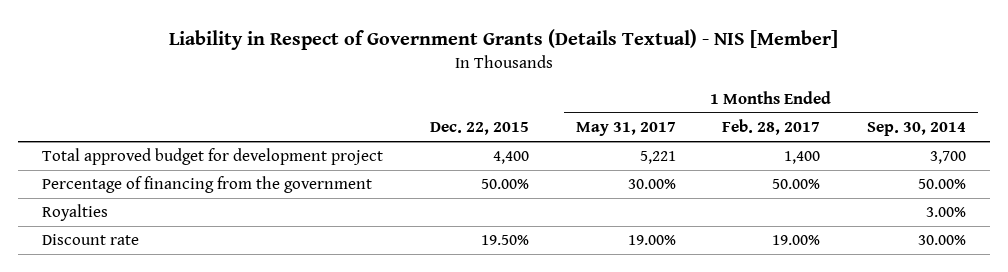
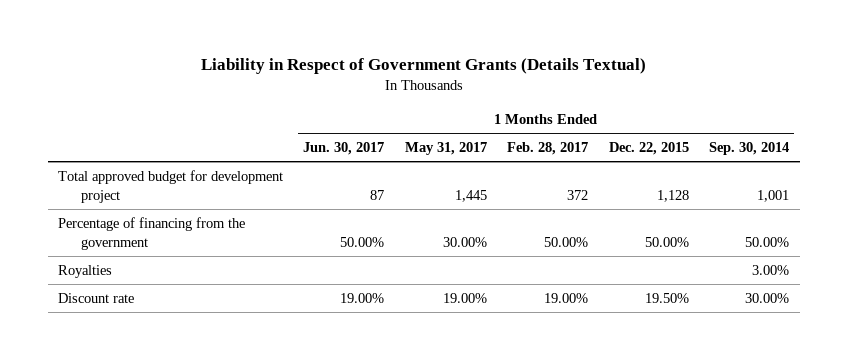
- Liability in Respect of Government Grants (Details Textual) - NIS [Member]
+ Liability in Respect of Government Grants (Details Textual)
- | Dec. 22, 2015 | 1 Months Ended May 31, 2017 | 1 Months Ended Feb. 28, 2017 | 1 Months Ended Sep. 30, 2014
+ | 1 Months Ended Jun. 30, 2017 | 1 Months Ended May 31, 2017 | 1 Months Ended Feb. 28, 2017 | 1 Months Ended Dec. 22, 2015 | 1 Months Ended Sep. 30, 2014
- Total approved budget for development project | 4,400 | 5,221 | 1,400 | 3,700
+ Total approved budget for development project | 87 | 1,445 | 372 | 1,128 | 1,001

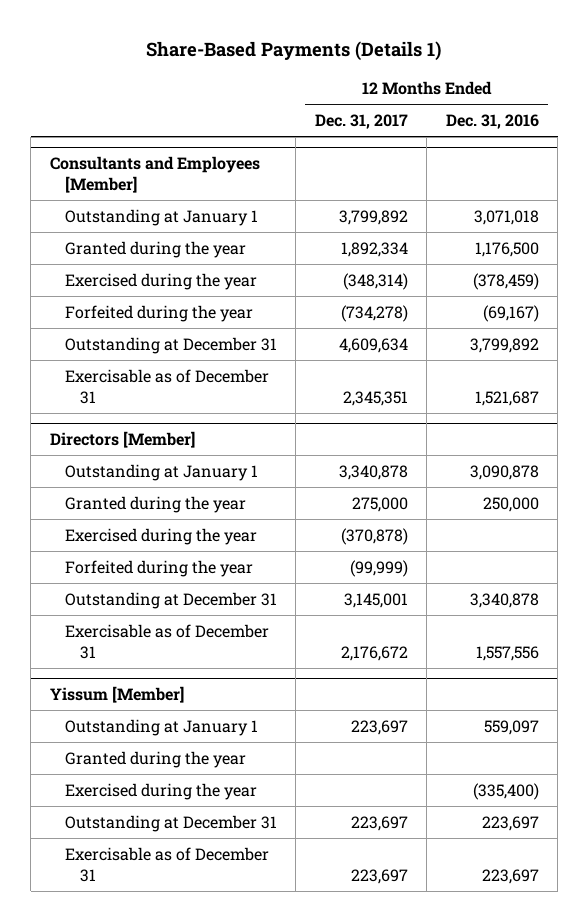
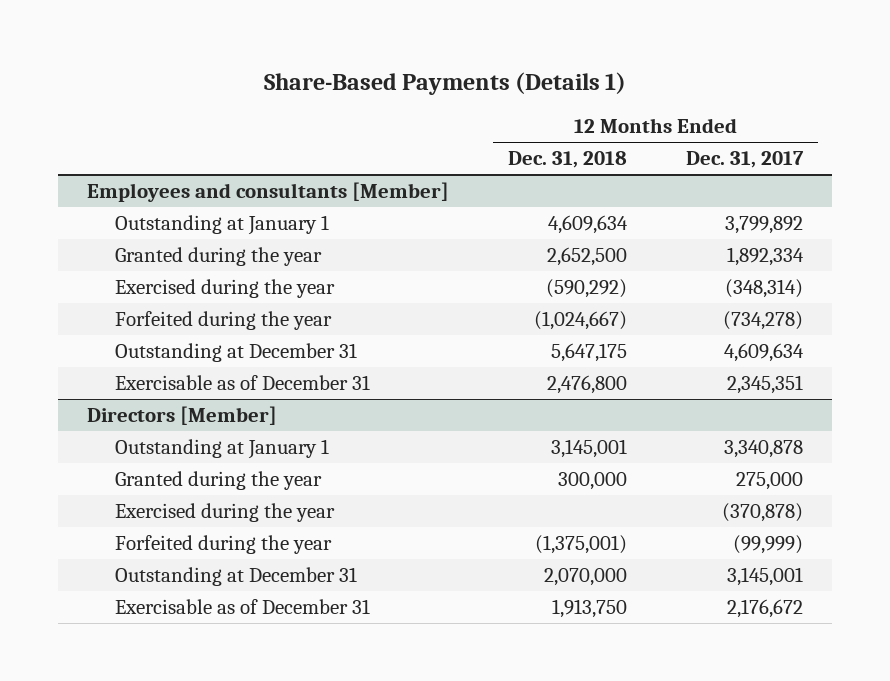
- | 12 Months Ended Dec. 31, 2017 | 12 Months Ended Dec. 31, 2016
+ | 12 Months Ended Dec. 31, 2018 | 12 Months Ended Dec. 31, 2017
- Consultants and Employees [Member]
+ Employees and consultants [Member]
- Yissum [Member]
- Outstanding at January 1 | 223,697 | 559,097
- Granted during the year
- Exercised during the year | | (335,400)
- Outstanding at December 31 | 223,697 | 223,697
- Exercisable as of December 31 | 223,697 | 223,697

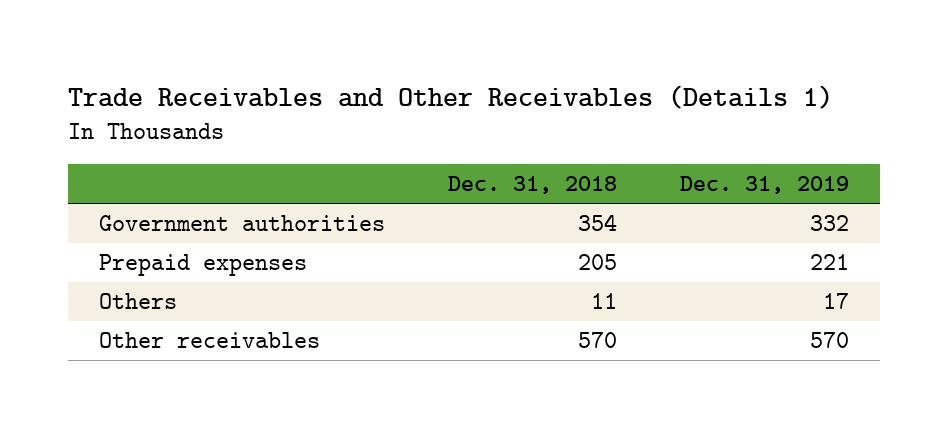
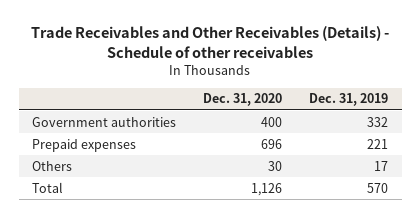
- Trade Receivables and Other Receivables (Details 1)
+ Trade Receivables and Other Receivables (Details) - Schedule of other receivables
- | Dec. 31, 2018 | Dec. 31, 2019
+ | Dec. 31, 2020 | Dec. 31, 2019
- Other receivables | 570 | 570
+ Total | 1,126 | 570

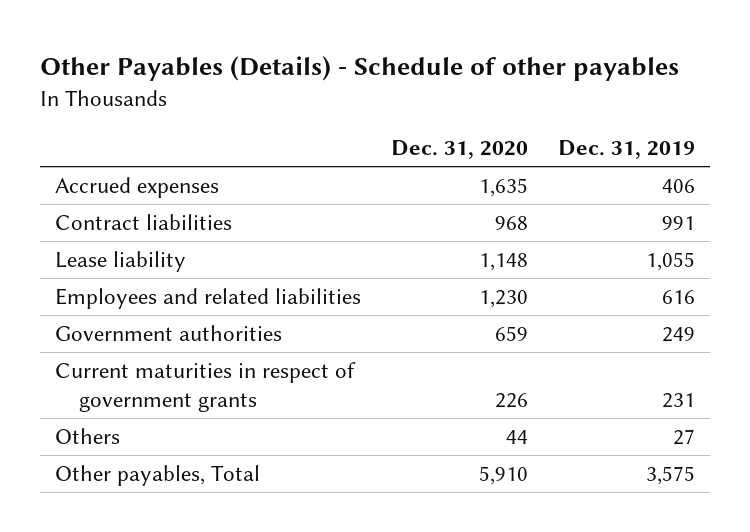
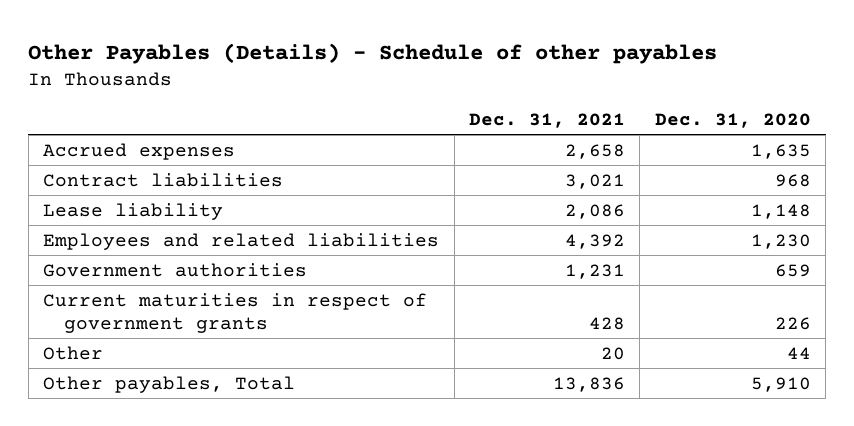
- | Dec. 31, 2020 | Dec. 31, 2019
+ | Dec. 31, 2021 | Dec. 31, 2020
- Others | 44 | 27
+ Other | 20 | 44

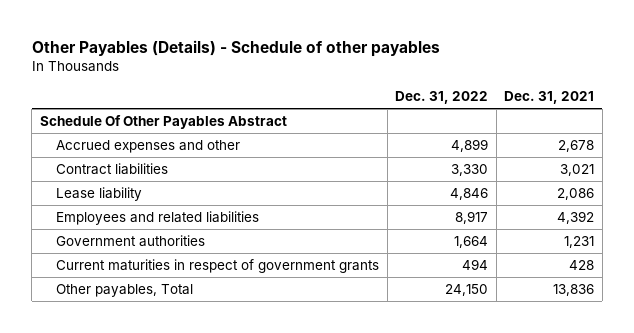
- | Dec. 31, 2021 | Dec. 31, 2020
+ | Dec. 31, 2022 | Dec. 31, 2021
- Accrued expenses | 2,658 | 1,635
+ Schedule Of Other Payables Abstract
+ Accrued expenses and other | 4,899 | 2,678
- Other | 20 | 44

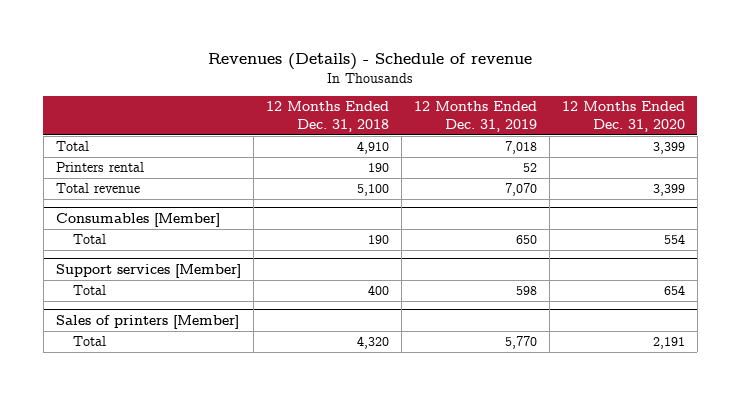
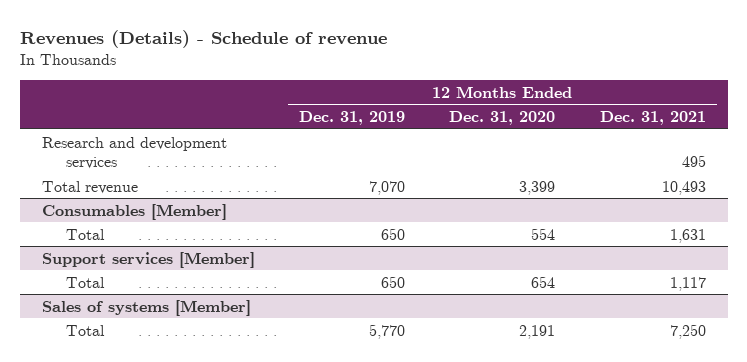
- | 12 Months Ended Dec. 31, 2018 | 12 Months Ended Dec. 31, 2019 | 12 Months Ended Dec. 31, 2020
+ | 12 Months Ended Dec. 31, 2019 | 12 Months Ended Dec. 31, 2020 | 12 Months Ended Dec. 31, 2021
- Total | 4,910 | 7,018 | 3,399
- Printers rental | 190 | 52 |
+ Research and development services | | | 495
@ Support services [Member]
- Total | 400 | 598 | 654
- Sales of printers [Member]
@ Support services [Member]
+ Total | 650 | 654 | 1,117
+ Sales of systems [Member]

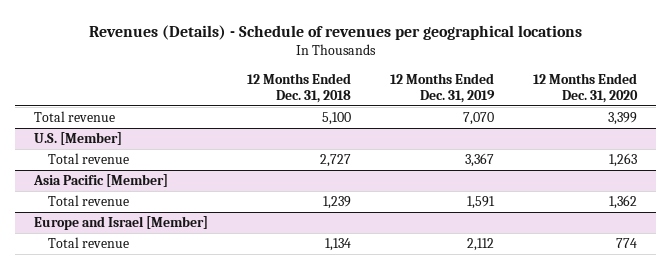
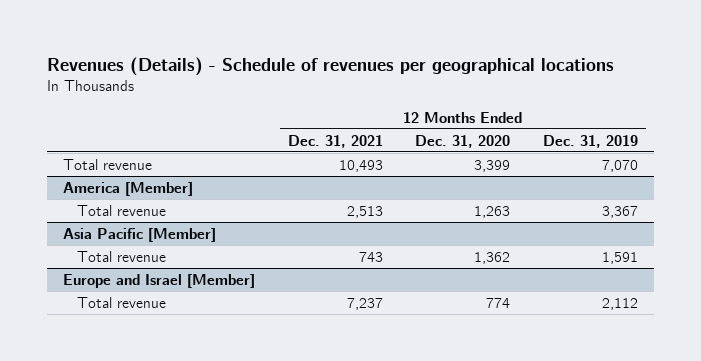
- | 12 Months Ended Dec. 31, 2018 | 12 Months Ended Dec. 31, 2019 | 12 Months Ended Dec. 31, 2020
+ | 12 Months Ended Dec. 31, 2021 | 12 Months Ended Dec. 31, 2020 | 12 Months Ended Dec. 31, 2019
- U.S. [Member]
+ America [Member]

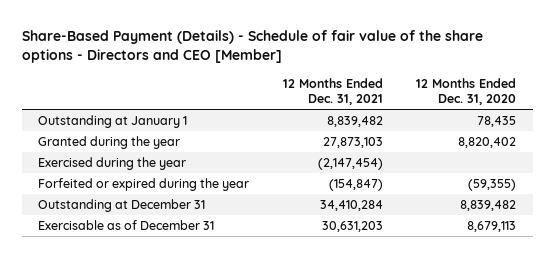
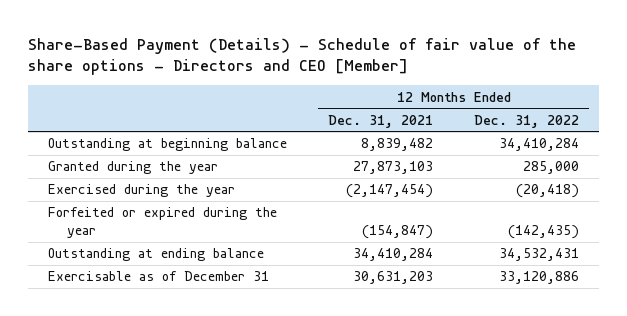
- | 12 Months Ended Dec. 31, 2021 | 12 Months Ended Dec. 31, 2020
+ | 12 Months Ended Dec. 31, 2021 | 12 Months Ended Dec. 31, 2022
- Outstanding at January 1 | 8,839,482 | 78,435
+ Outstanding at beginning balance | 8,839,482 | 34,410,284
- Outstanding at December 31 | 34,410,284 | 8,839,482
+ Outstanding at ending balance | 34,410,284 | 34,532,431

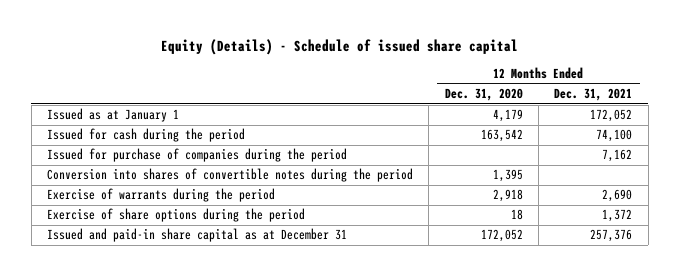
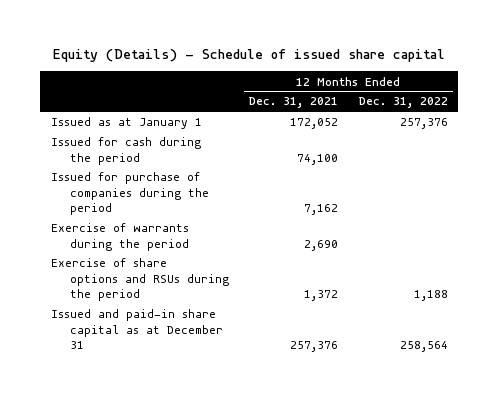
- | 12 Months Ended Dec. 31, 2020 | 12 Months Ended Dec. 31, 2021
+ | 12 Months Ended Dec. 31, 2021 | 12 Months Ended Dec. 31, 2022
- Conversion into shares of convertible notes during the period | 1,395 |
- Exercise of share options during the period | 18 | 1,372
+ Exercise of share options and RSUs during the period | 1,372 | 1,188

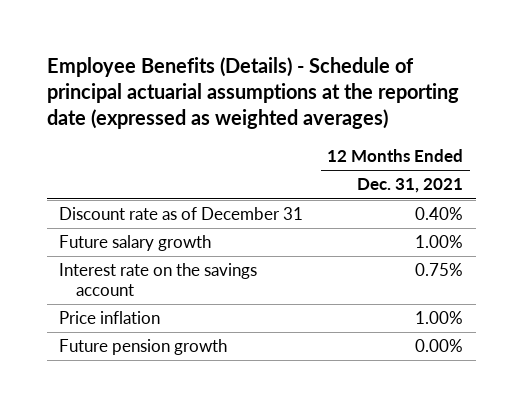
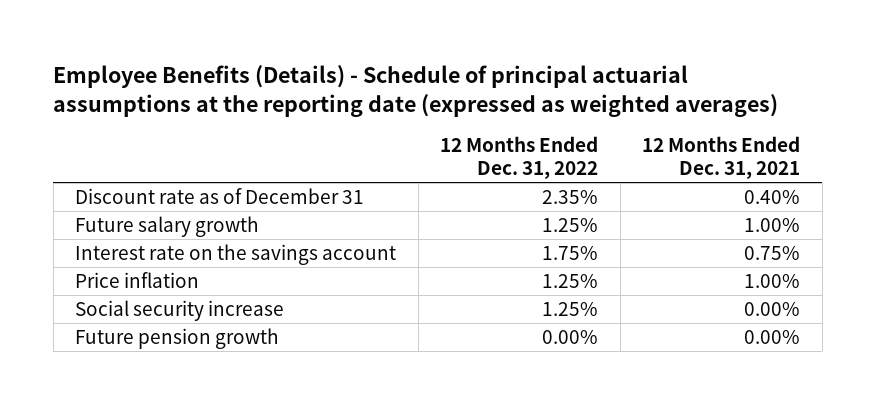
- | 12 Months Ended Dec. 31, 2021
+ | 12 Months Ended Dec. 31, 2022 | 12 Months Ended Dec. 31, 2021
+ Social security increase | 1.25% | 0.00%

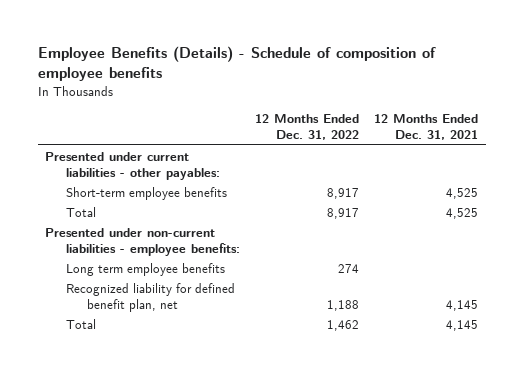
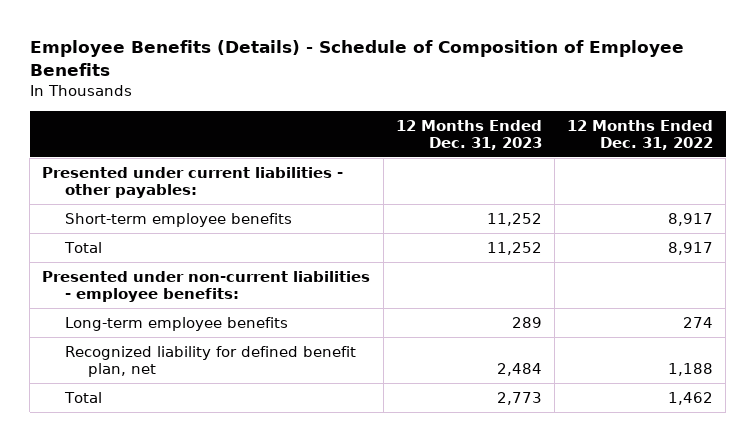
- Employee Benefits (Details) - Schedule of composition of employee benefits
+ Employee Benefits (Details) - Schedule of Composition of Employee Benefits
- | 12 Months Ended Dec. 31, 2022 | 12 Months Ended Dec. 31, 2021
+ | 12 Months Ended Dec. 31, 2023 | 12 Months Ended Dec. 31, 2022
- Long term employee benefits | 274 |
+ Long-term employee benefits | 289 | 274

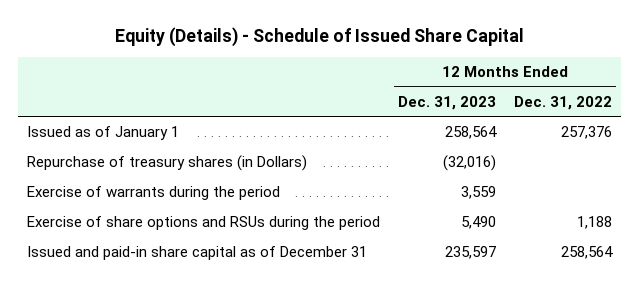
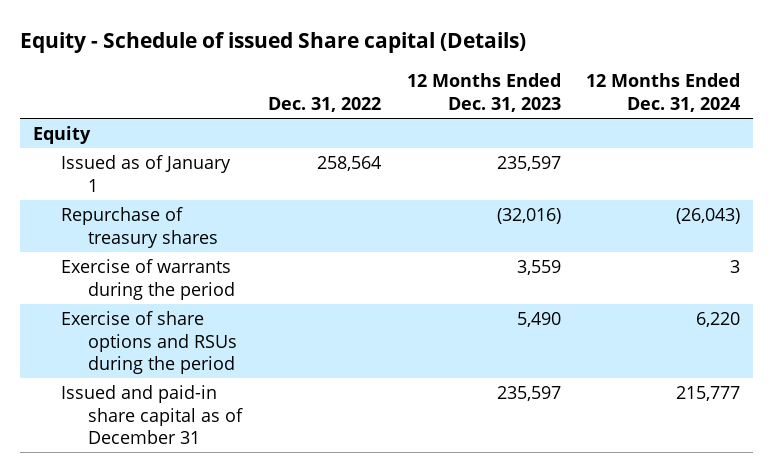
- Equity (Details) - Schedule of Issued Share Capital
+ Equity - Schedule of issued Share capital (Details)
- | 12 Months Ended Dec. 31, 2023 | 12 Months Ended Dec. 31, 2022
+ | Dec. 31, 2022 | 12 Months Ended Dec. 31, 2023 | 12 Months Ended Dec. 31, 2024
- Issued as of January 1 | 258,564 | 257,376
- Repurchase of treasury shares (in Dollars) | (32,016) |
+ Equity
+ Issued as of January 1 | 258,564 | 235,597 |
+ Repurchase of treasury shares | | (32,016) | (26,043)

